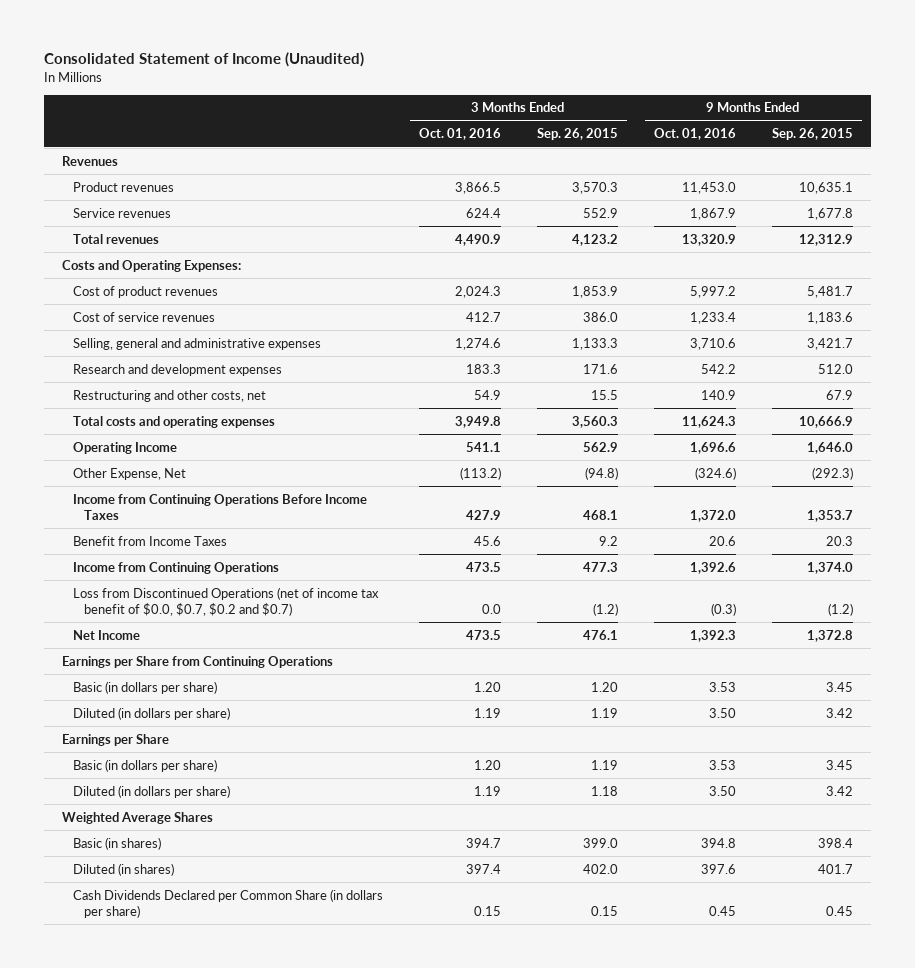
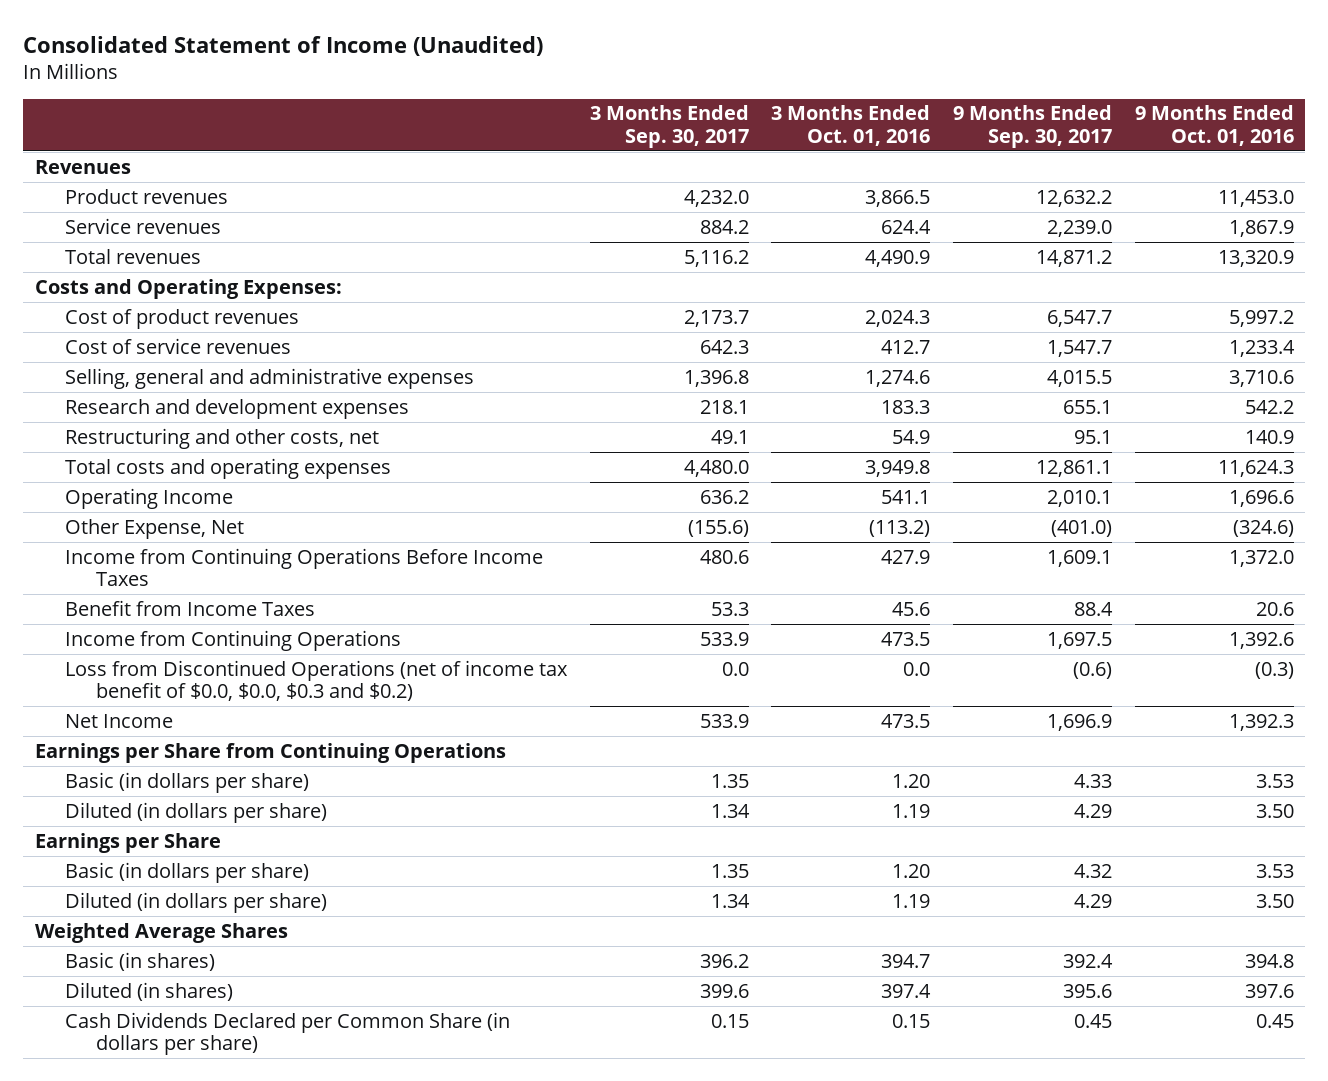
- | 3 Months Ended Oct. 01, 2016 | 3 Months Ended Sep. 26, 2015 | 9 Months Ended Oct. 01, 2016 | 9 Months Ended Sep. 26, 2015
+ | 3 Months Ended Sep. 30, 2017 | 3 Months Ended Oct. 01, 2016 | 9 Months Ended Sep. 30, 2017 | 9 Months Ended Oct. 01, 2016
- Loss from Discontinued Operations (net of income tax benefit of $0.0, $0.7, $0.2 and $0.7) | 0.0 | (1.2) | (0.3) | (1.2)
+ Loss from Discontinued Operations (net of income tax benefit of $0.0, $0.0, $0.3 and $0.2) | 0.0 | 0.0 | (0.6) | (0.3)

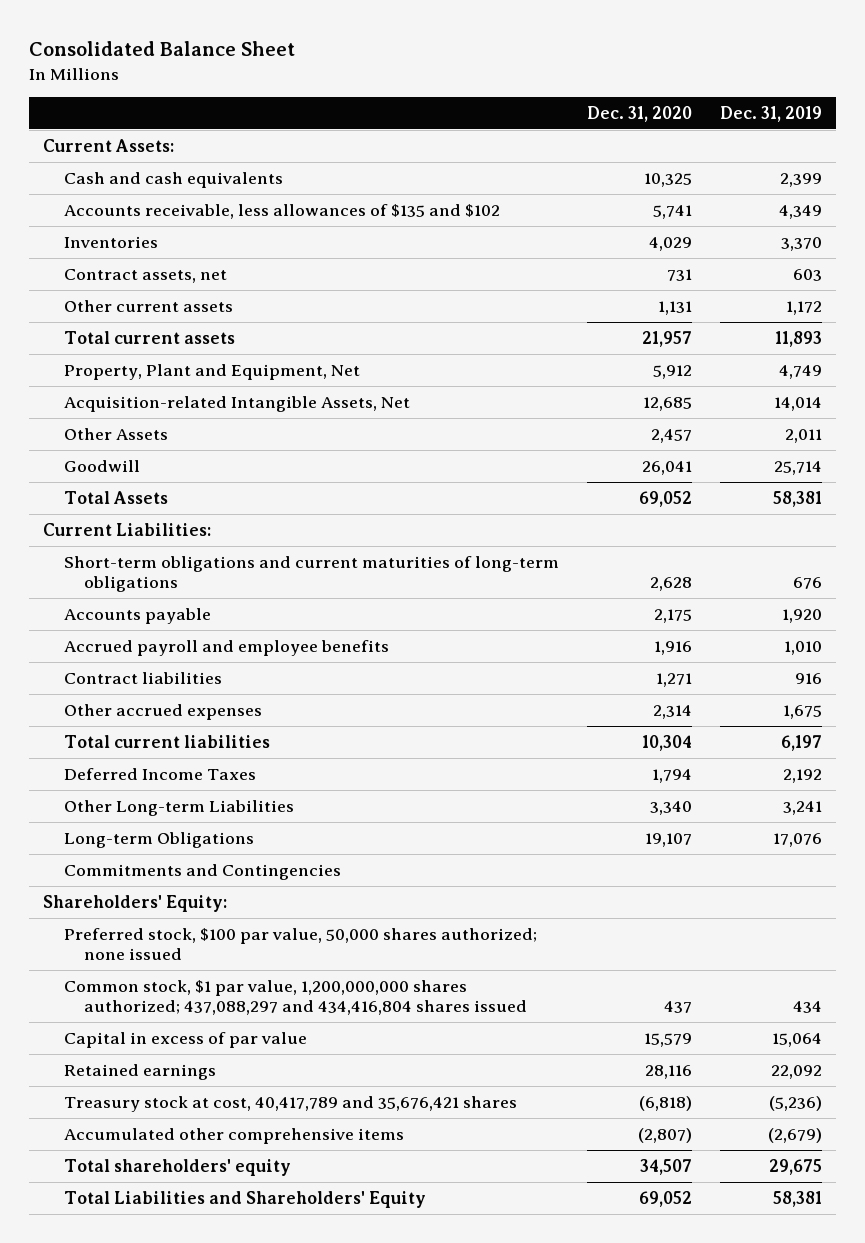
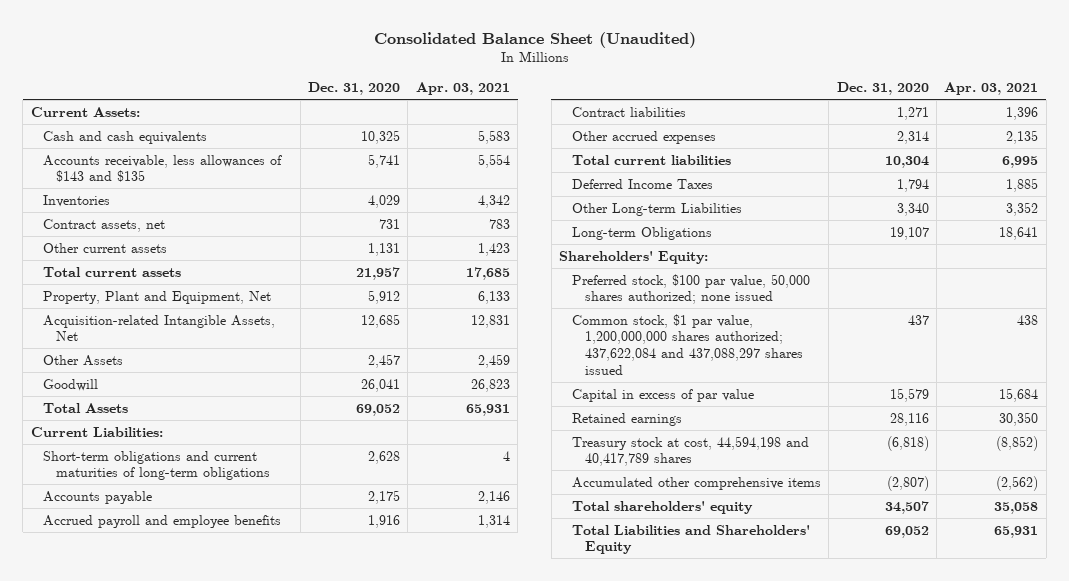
- Consolidated Balance Sheet
+ Consolidated Balance Sheet (Unaudited)
- | Dec. 31, 2020 | Dec. 31, 2019
+ | Dec. 31, 2020 | Apr. 03, 2021
- Accounts receivable, less allowances of $135 and $102 | 5,741 | 4,349
+ Accounts receivable, less allowances of $143 and $135 | 5,741 | 5,554
- Commitments and Contingencies
- Common stock, $1 par value, 1,200,000,000 shares authorized; 437,088,297 and 434,416,804 shares issued | 437 | 434
+ Common stock, $1 par value, 1,200,000,000 shares authorized; 437,622,084 and 437,088,297 shares issued | 437 | 438
- Treasury stock at cost, 40,417,789 and 35,676,421 shares | (6,818) | (5,236)
+ Treasury stock at cost, 44,594,198 and 40,417,789 shares | (6,818) | (8,852)

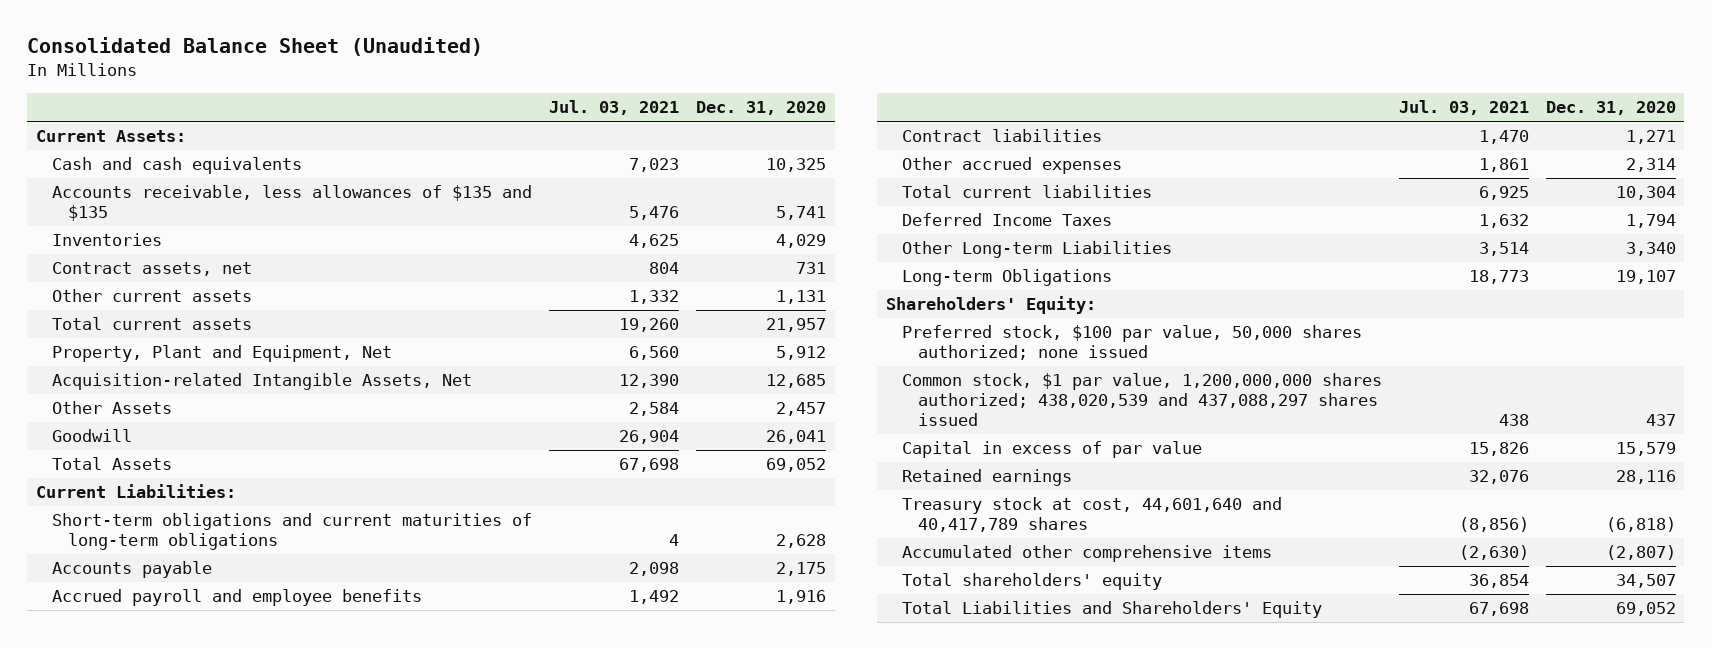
- | Dec. 31, 2020 | Apr. 03, 2021
+ | Jul. 03, 2021 | Dec. 31, 2020
- Accounts receivable, less allowances of $143 and $135 | 5,741 | 5,554
+ Accounts receivable, less allowances of $135 and $135 | 5,476 | 5,741
- Common stock, $1 par value, 1,200,000,000 shares authorized; 437,622,084 and 437,088,297 shares issued | 437 | 438
+ Common stock, $1 par value, 1,200,000,000 shares authorized; 438,020,539 and 437,088,297 shares issued | 438 | 437
- Treasury stock at cost, 44,594,198 and 40,417,789 shares | (6,818) | (8,852)
+ Treasury stock at cost, 44,601,640 and 40,417,789 shares | (8,856) | (6,818)

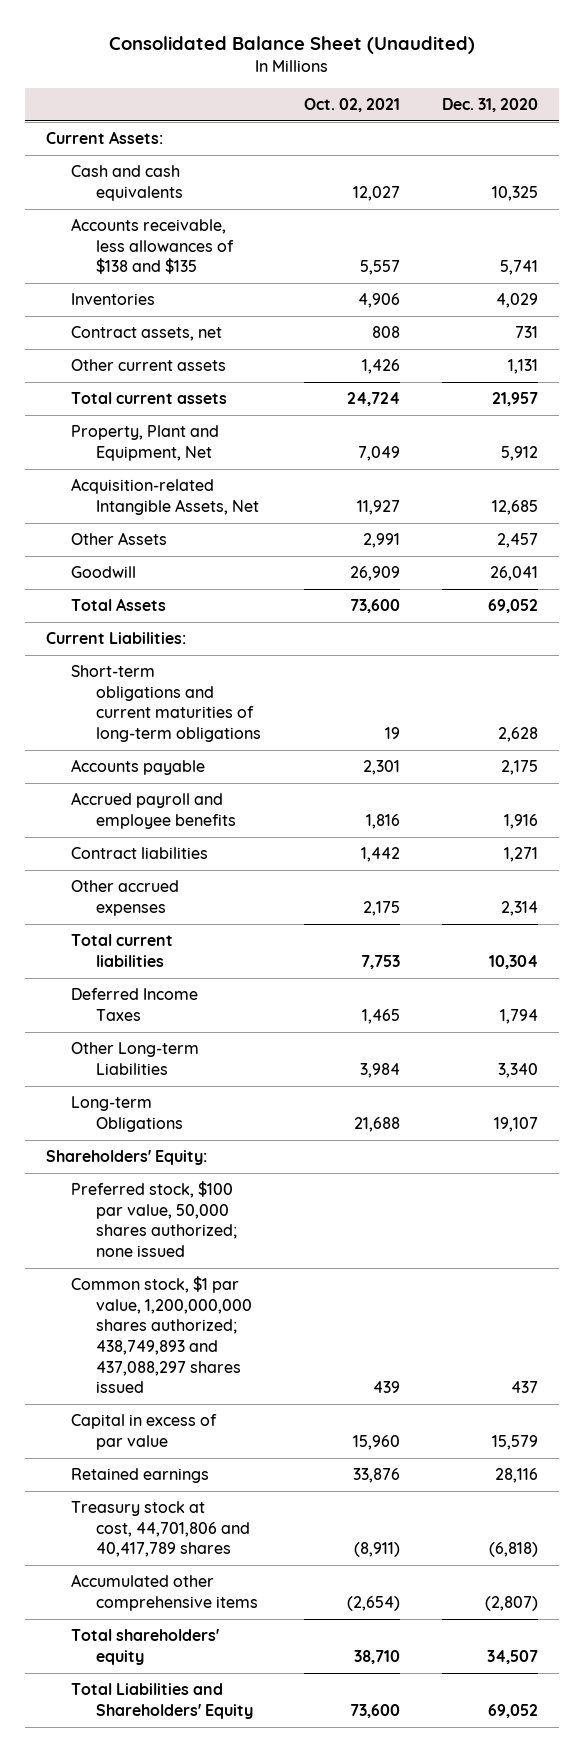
- | Jul. 03, 2021 | Dec. 31, 2020
+ | Oct. 02, 2021 | Dec. 31, 2020
- Accounts receivable, less allowances of $135 and $135 | 5,476 | 5,741
+ Accounts receivable, less allowances of $138 and $135 | 5,557 | 5,741
- Common stock, $1 par value, 1,200,000,000 shares authorized; 438,020,539 and 437,088,297 shares issued | 438 | 437
+ Common stock, $1 par value, 1,200,000,000 shares authorized; 438,749,893 and 437,088,297 shares issued | 439 | 437
- Treasury stock at cost, 44,601,640 and 40,417,789 shares | (8,856) | (6,818)
+ Treasury stock at cost, 44,701,806 and 40,417,789 shares | (8,911) | (6,818)

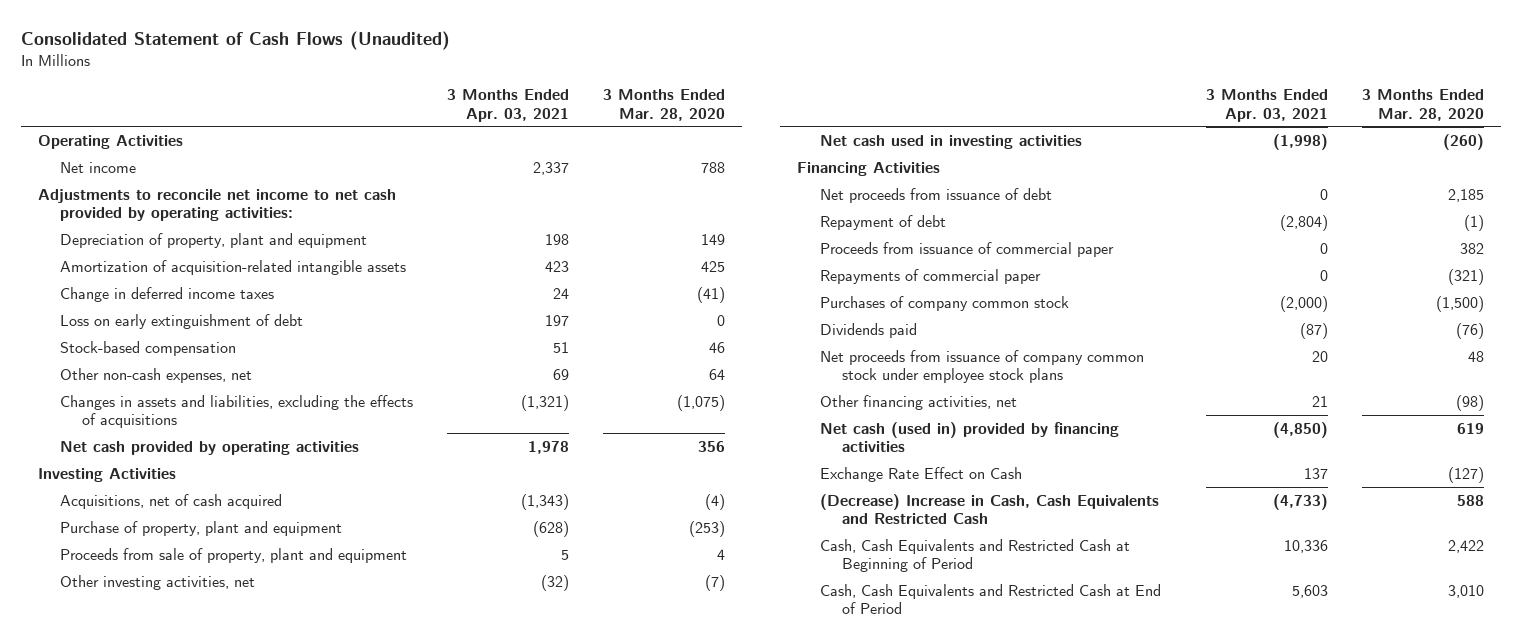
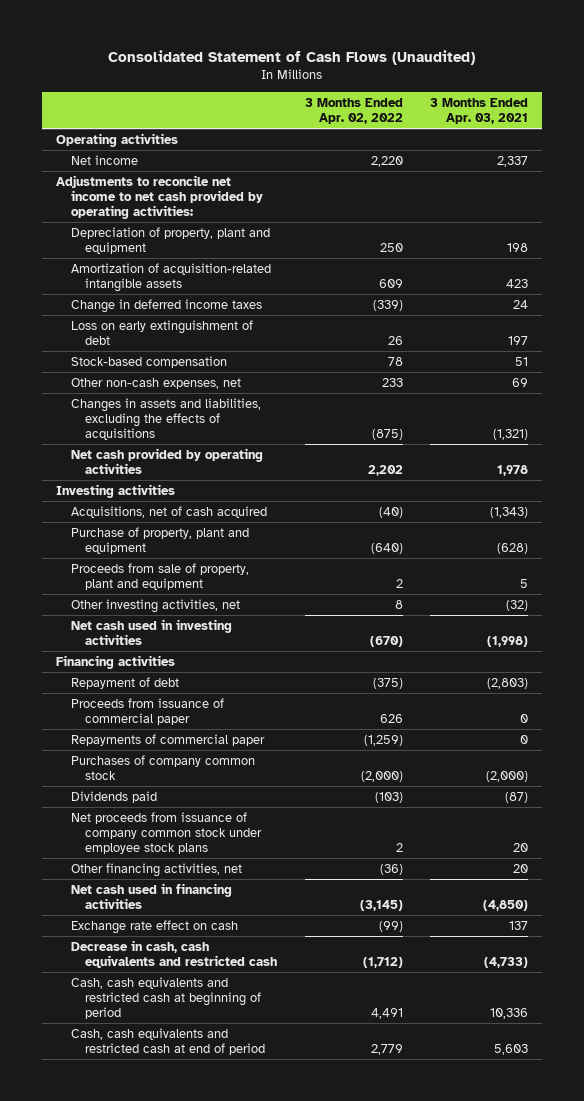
- | 3 Months Ended Apr. 03, 2021 | 3 Months Ended Mar. 28, 2020
+ | 3 Months Ended Apr. 02, 2022 | 3 Months Ended Apr. 03, 2021
- Operating Activities
+ Operating activities
- Investing Activities
+ Investing activities
- Financing Activities
- Net proceeds from issuance of debt | 0 | 2,185
- Repayment of debt | (2,804) | (1)
+ Financing activities
+ Repayment of debt | (375) | (2,803)
- Other financing activities, net | 21 | (98)
- Net cash (used in) provided by financing activities | (4,850) | 619
- Exchange Rate Effect on Cash | 137 | (127)
- (Decrease) Increase in Cash, Cash Equivalents and Restricted Cash | (4,733) | 588
- Cash, Cash Equivalents and Restricted Cash at Beginning of Period | 10,336 | 2,422
- Cash, Cash Equivalents and Restricted Cash at End of Period | 5,603 | 3,010
+ Other financing activities, net | (36) | 20
+ Net cash used in financing activities | (3,145) | (4,850)
+ Exchange rate effect on cash | (99) | 137
+ Decrease in cash, cash equivalents and restricted cash | (1,712) | (4,733)
+ Cash, cash equivalents and restricted cash at beginning of period | 4,491 | 10,336
+ Cash, cash equivalents and restricted cash at end of period | 2,779 | 5,603

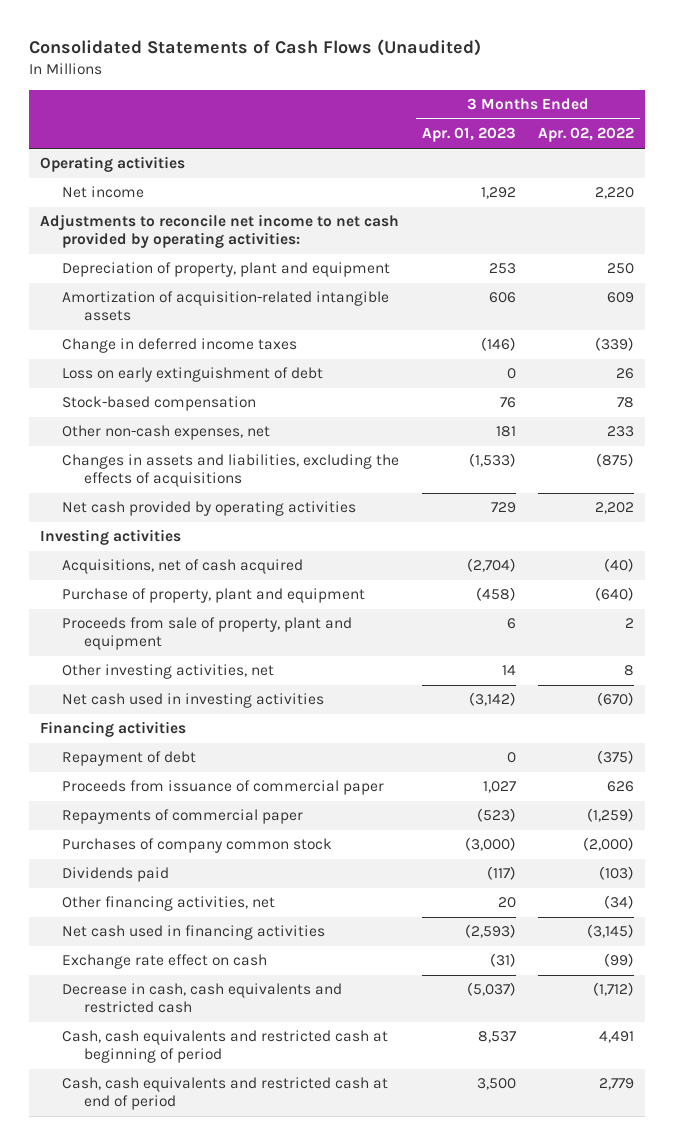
- Consolidated Statement of Cash Flows (Unaudited)
+ Consolidated Statements of Cash Flows (Unaudited)
- | 3 Months Ended Apr. 02, 2022 | 3 Months Ended Apr. 03, 2021
+ | 3 Months Ended Apr. 01, 2023 | 3 Months Ended Apr. 02, 2022
- Net proceeds from issuance of company common stock under employee stock plans | 2 | 20
- Other financing activities, net | (36) | 20
+ Other financing activities, net | 20 | (34)

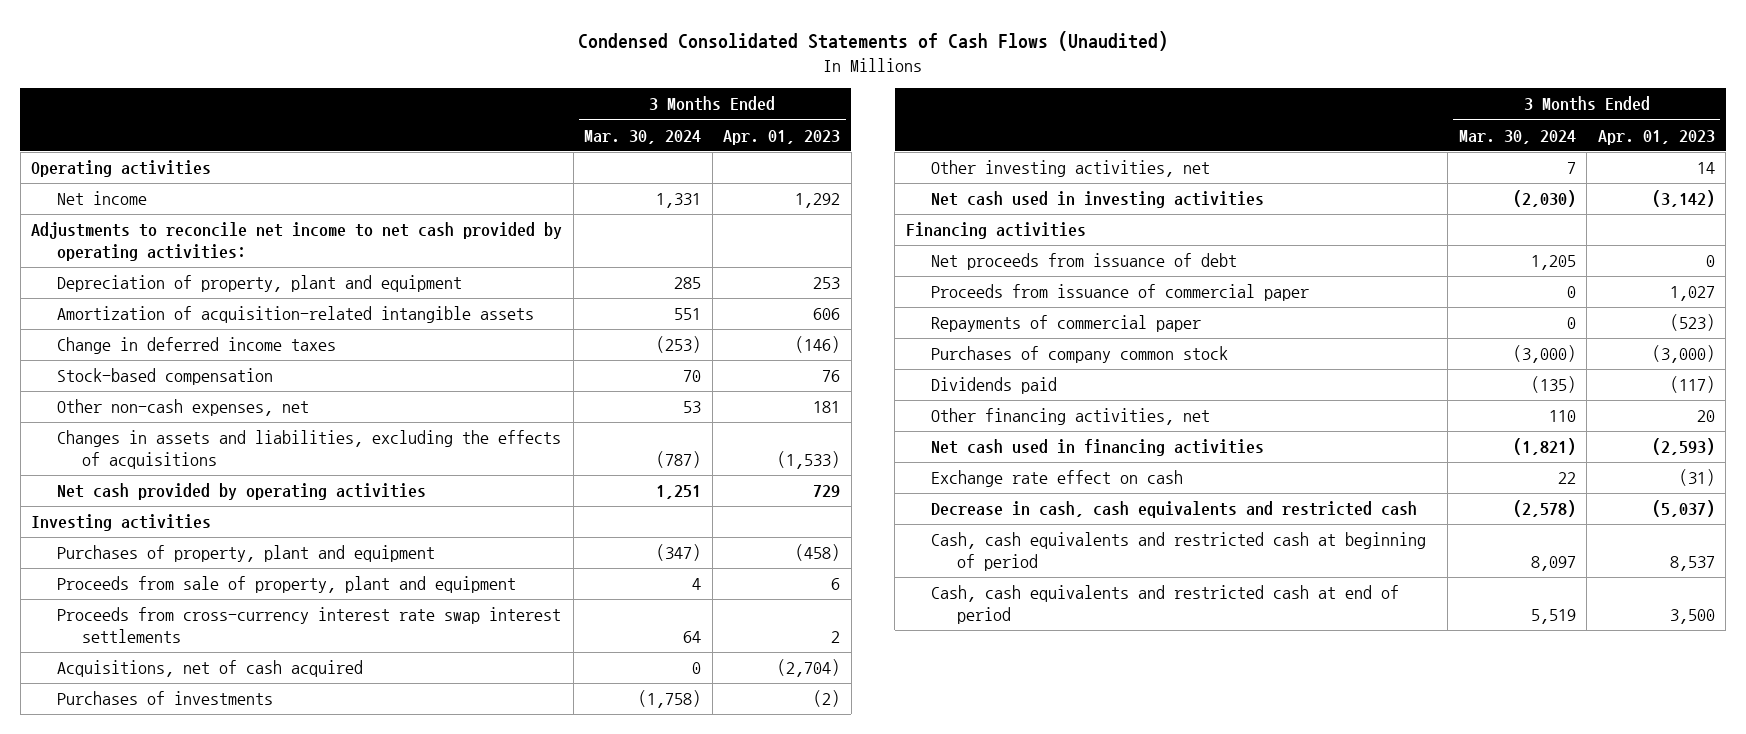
- Consolidated Statements of Cash Flows (Unaudited)
+ Condensed Consolidated Statements of Cash Flows (Unaudited)
- | 3 Months Ended Apr. 01, 2023 | 3 Months Ended Apr. 02, 2022
+ | 3 Months Ended Mar. 30, 2024 | 3 Months Ended Apr. 01, 2023
- Loss on early extinguishment of debt | 0 | 26
- Purchase of property, plant and equipment | (458) | (640)
+ Purchases of property, plant and equipment | (347) | (458)
+ Proceeds from cross-currency interest rate swap interest settlements | 64 | 2
moved down: Acquisitions, net of cash acquired | 0 | (2,704)
+ Purchases of investments | (1,758) | (2)
- Repayment of debt | 0 | (375)
+ Net proceeds from issuance of debt | 1,205 | 0

